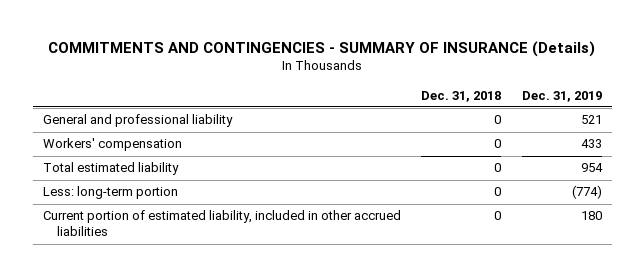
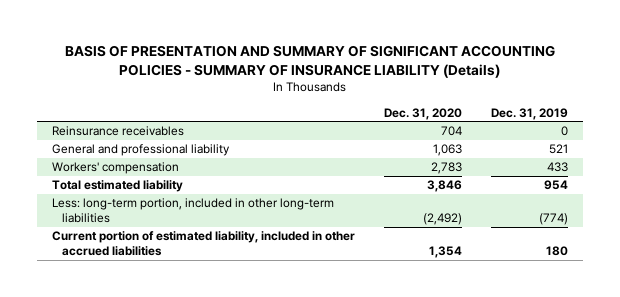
- COMMITMENTS AND CONTINGENCIES - SUMMARY OF INSURANCE (Details)
+ BASIS OF PRESENTATION AND SUMMARY OF SIGNIFICANT ACCOUNTING POLICIES - SUMMARY OF INSURANCE LIABILITY (Details)
- | Dec. 31, 2018 | Dec. 31, 2019
+ | Dec. 31, 2020 | Dec. 31, 2019
+ Reinsurance receivables | 704 | 0
- Less: long-term portion | 0 | (774)
+ Less: long-term portion, included in other long-term liabilities | (2,492) | (774)

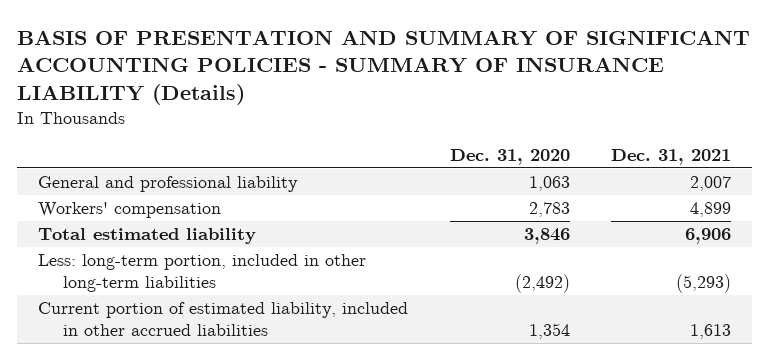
- | Dec. 31, 2020 | Dec. 31, 2019
+ | Dec. 31, 2020 | Dec. 31, 2021
- Reinsurance receivables | 704 | 0

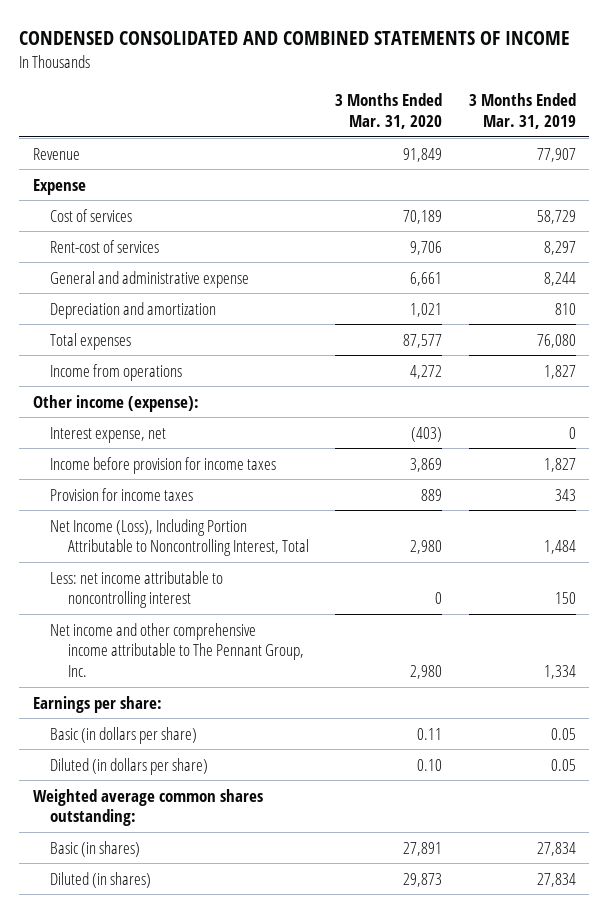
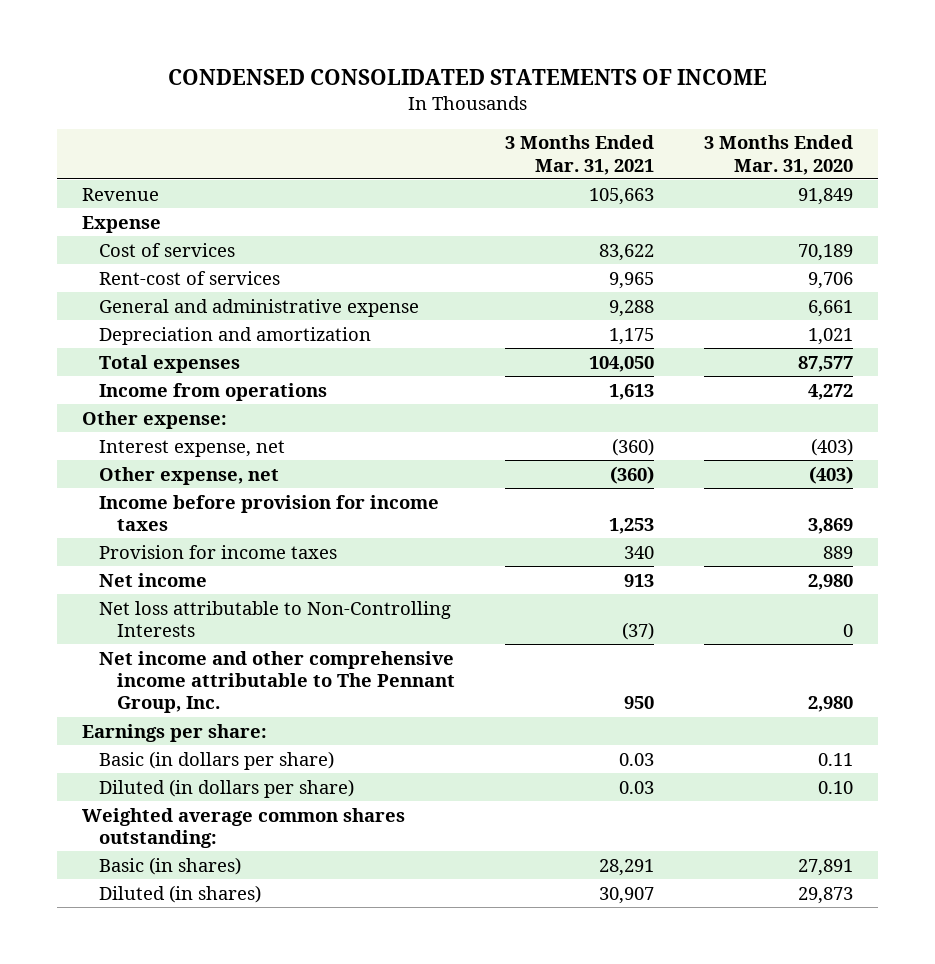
- CONDENSED CONSOLIDATED AND COMBINED STATEMENTS OF INCOME
+ CONDENSED CONSOLIDATED STATEMENTS OF INCOME
- | 3 Months Ended Mar. 31, 2020 | 3 Months Ended Mar. 31, 2019
+ | 3 Months Ended Mar. 31, 2021 | 3 Months Ended Mar. 31, 2020
- Other income (expense):
+ Other expense:
+ Other expense, net | (360) | (403)
- Net Income (Loss), Including Portion Attributable to Noncontrolling Interest, Total | 2,980 | 1,484
- Less: net income attributable to noncontrolling interest | 0 | 150
+ Net income | 913 | 2,980
+ Net loss attributable to Non-Controlling Interests | (37) | 0

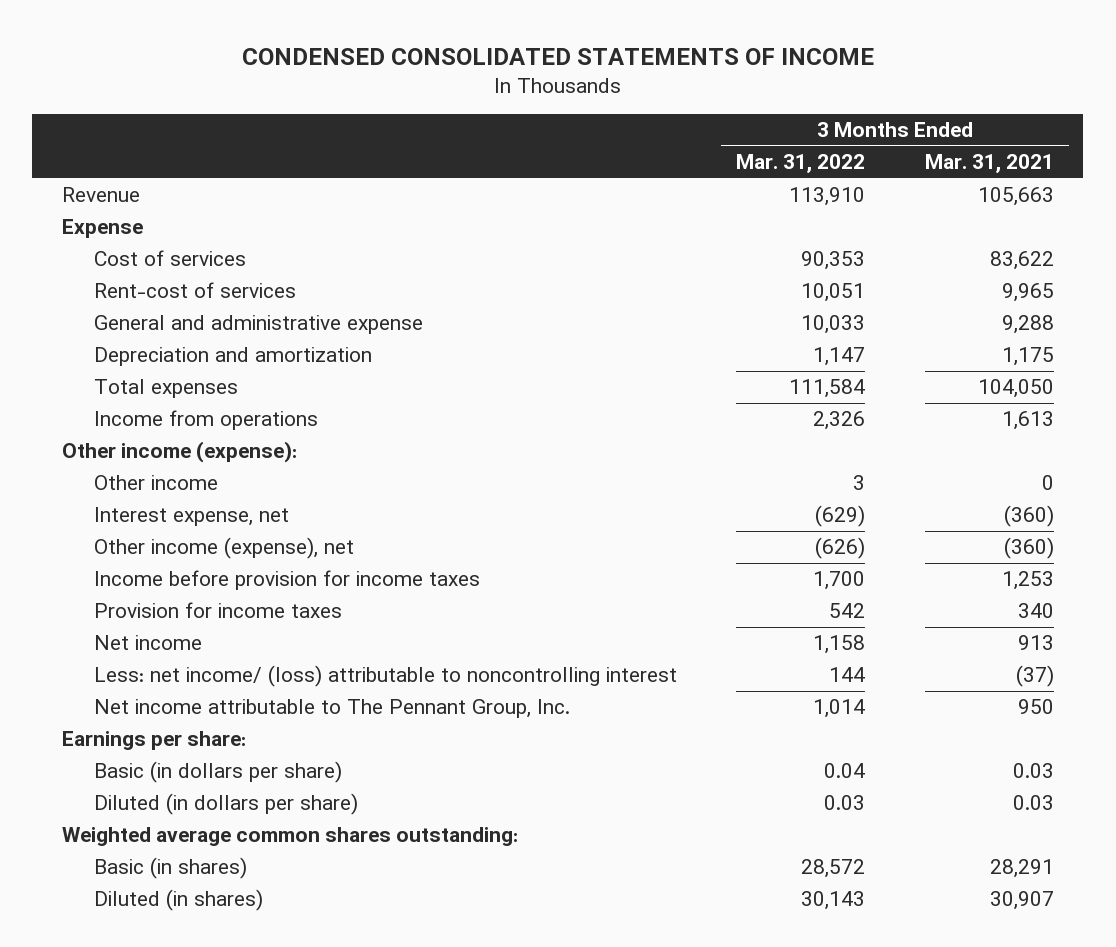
- | 3 Months Ended Mar. 31, 2021 | 3 Months Ended Mar. 31, 2020
+ | 3 Months Ended Mar. 31, 2022 | 3 Months Ended Mar. 31, 2021
- Other expense:
+ Other income (expense):
+ Other income | 3 | 0
- Other expense, net | (360) | (403)
+ Other income (expense), net | (626) | (360)
- Net loss attributable to Non-Controlling Interests | (37) | 0
- Net income and other comprehensive income attributable to The Pennant Group, Inc. | 950 | 2,980
+ Less: net income/ (loss) attributable to noncontrolling interest | 144 | (37)
+ Net income attributable to The Pennant Group, Inc. | 1,014 | 950

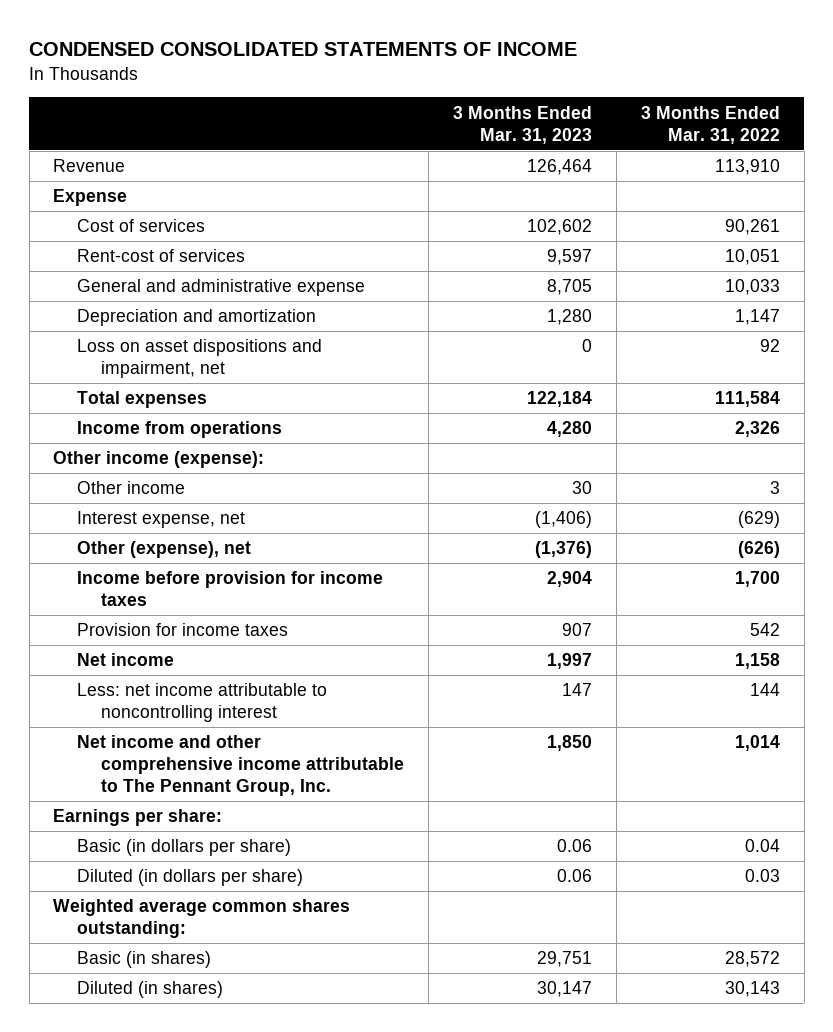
- | 3 Months Ended Mar. 31, 2022 | 3 Months Ended Mar. 31, 2021
+ | 3 Months Ended Mar. 31, 2023 | 3 Months Ended Mar. 31, 2022
- Cost of services | 90,353 | 83,622
+ Cost of services | 102,602 | 90,261
+ Loss on asset dispositions and impairment, net | 0 | 92
- Other income (expense), net | (626) | (360)
+ Other (expense), net | (1,376) | (626)
- Less: net income/ (loss) attributable to noncontrolling interest | 144 | (37)
- Net income attributable to The Pennant Group, Inc. | 1,014 | 950
+ Less: net income attributable to noncontrolling interest | 147 | 144
+ Net income and other comprehensive income attributable to The Pennant Group, Inc. | 1,850 | 1,014

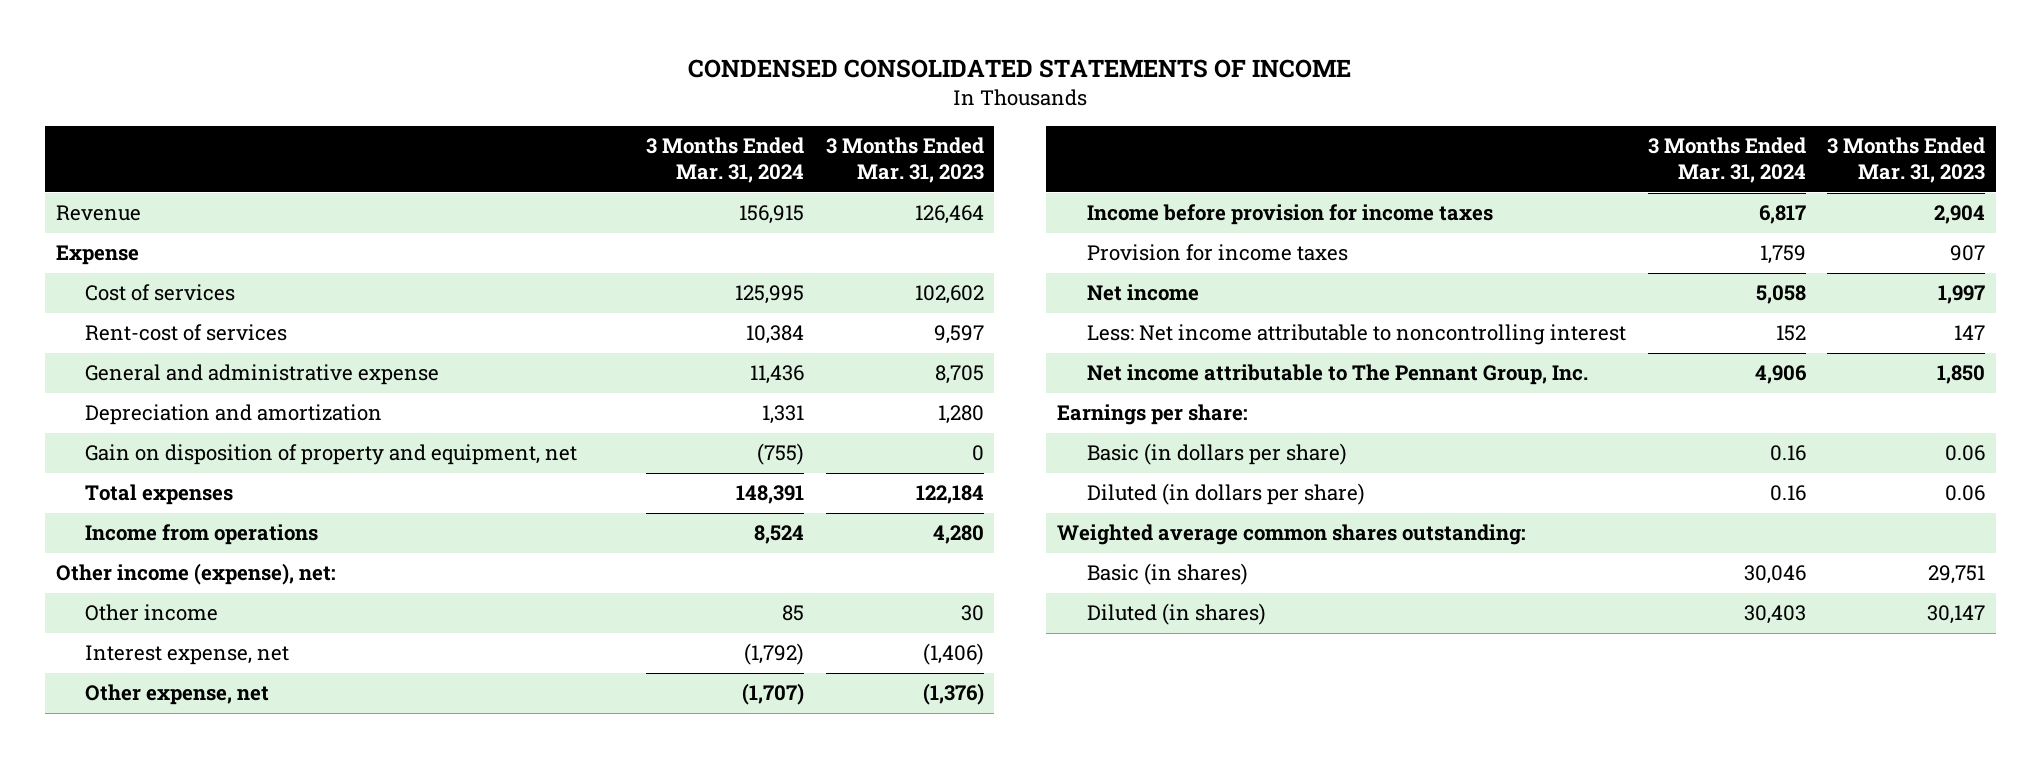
- | 3 Months Ended Mar. 31, 2023 | 3 Months Ended Mar. 31, 2022
+ | 3 Months Ended Mar. 31, 2024 | 3 Months Ended Mar. 31, 2023
- Loss on asset dispositions and impairment, net | 0 | 92
+ Gain on disposition of property and equipment, net | (755) | 0
- Other income (expense):
+ Other income (expense), net:
- Other (expense), net | (1,376) | (626)
+ Other expense, net | (1,707) | (1,376)
- Less: net income attributable to noncontrolling interest | 147 | 144
- Net income and other comprehensive income attributable to The Pennant Group, Inc. | 1,850 | 1,014
+ Less: Net income attributable to noncontrolling interest | 152 | 147
+ Net income attributable to The Pennant Group, Inc. | 4,906 | 1,850

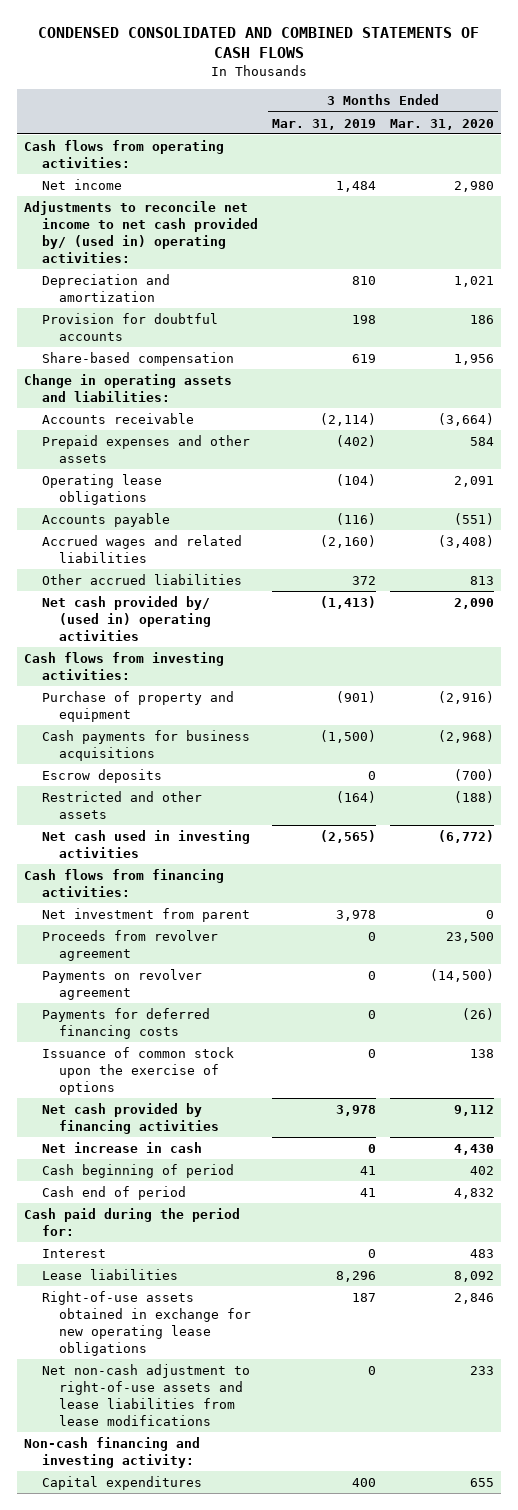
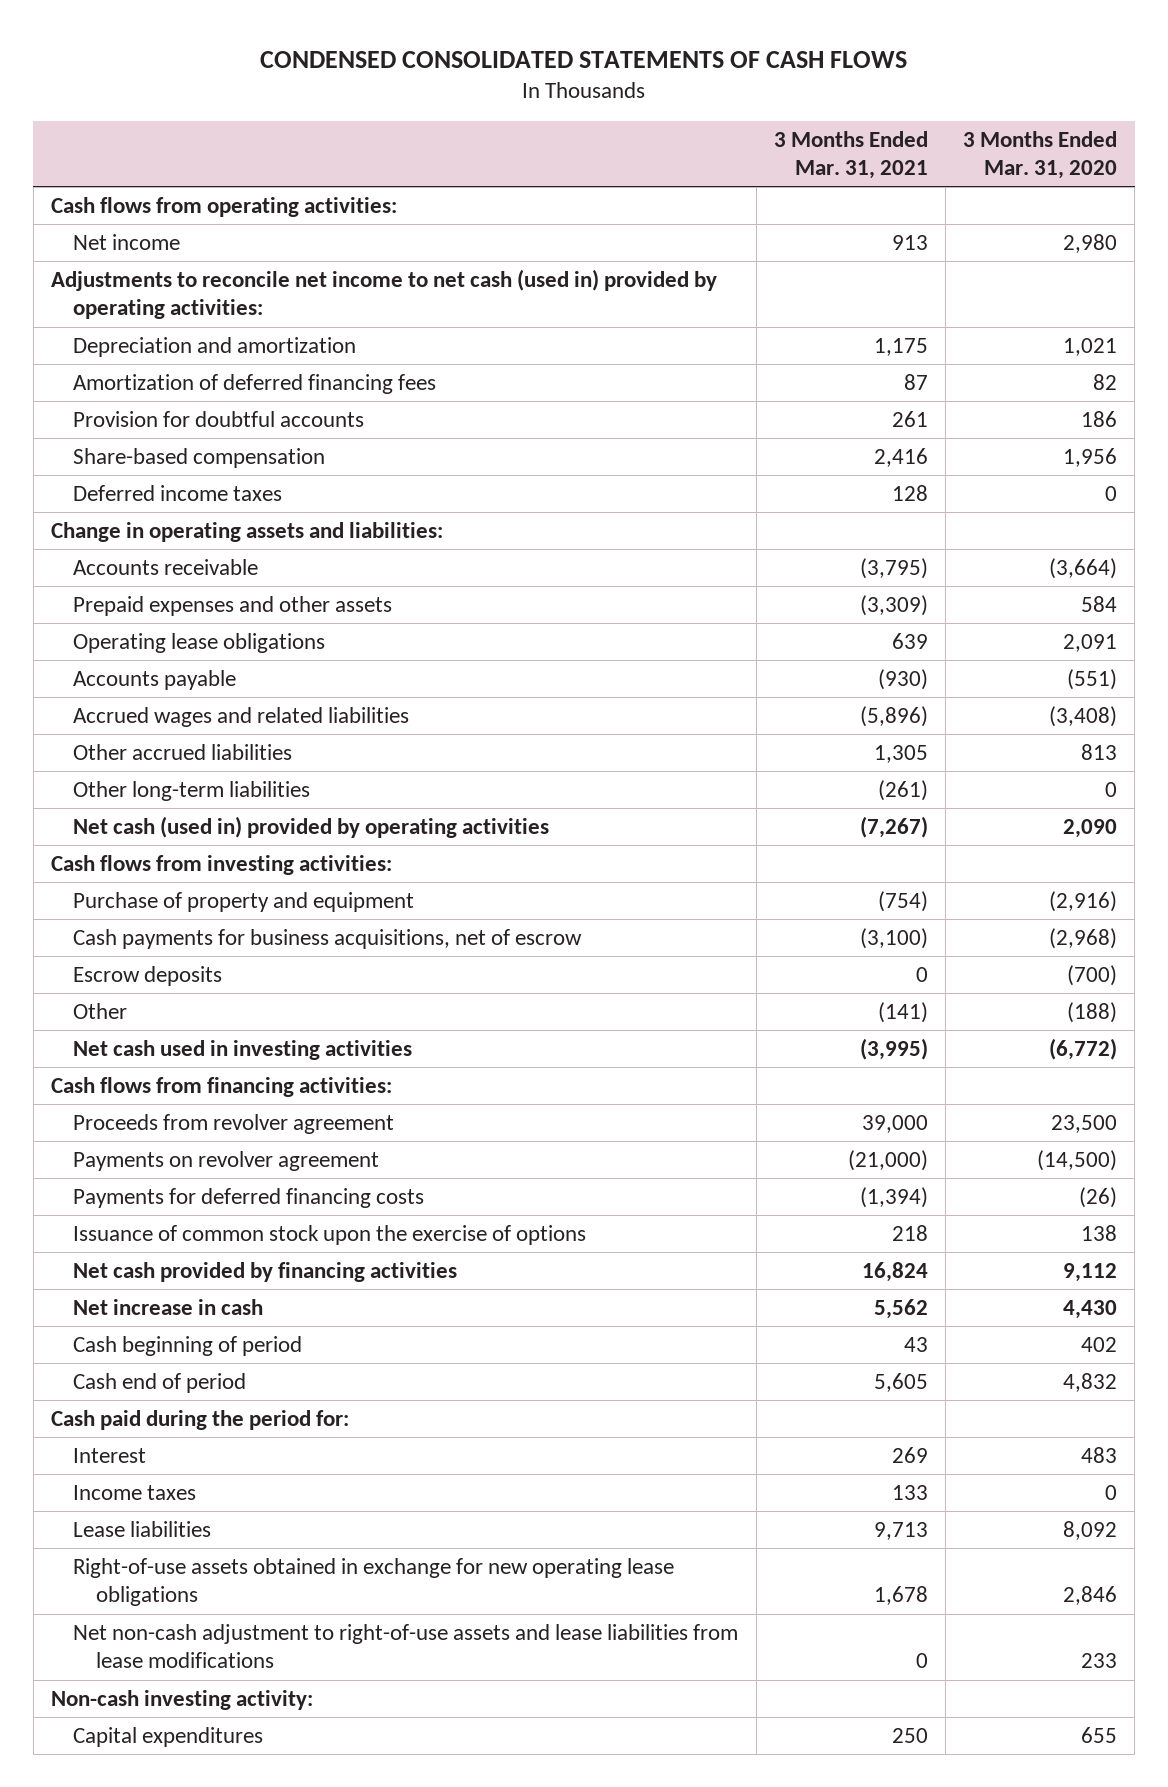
- CONDENSED CONSOLIDATED AND COMBINED STATEMENTS OF CASH FLOWS
+ CONDENSED CONSOLIDATED STATEMENTS OF CASH FLOWS
- | 3 Months Ended Mar. 31, 2019 | 3 Months Ended Mar. 31, 2020
+ | 3 Months Ended Mar. 31, 2021 | 3 Months Ended Mar. 31, 2020
- Adjustments to reconcile net income to net cash provided by/ (used in) operating activities:
+ Adjustments to reconcile net income to net cash (used in) provided by operating activities:
+ Amortization of deferred financing fees | 87 | 82
+ Deferred income taxes | 128 | 0
- Net cash provided by/ (used in) operating activities | (1,413) | 2,090
+ Other long-term liabilities | (261) | 0
+ Net cash (used in) provided by operating activities | (7,267) | 2,090
- Cash payments for business acquisitions | (1,500) | (2,968)
+ Cash payments for business acquisitions, net of escrow | (3,100) | (2,968)
- Restricted and other assets | (164) | (188)
+ Other | (141) | (188)
- Net investment from parent | 3,978 | 0
+ Income taxes | 133 | 0
- Non-cash financing and investing activity:
+ Non-cash investing activity:

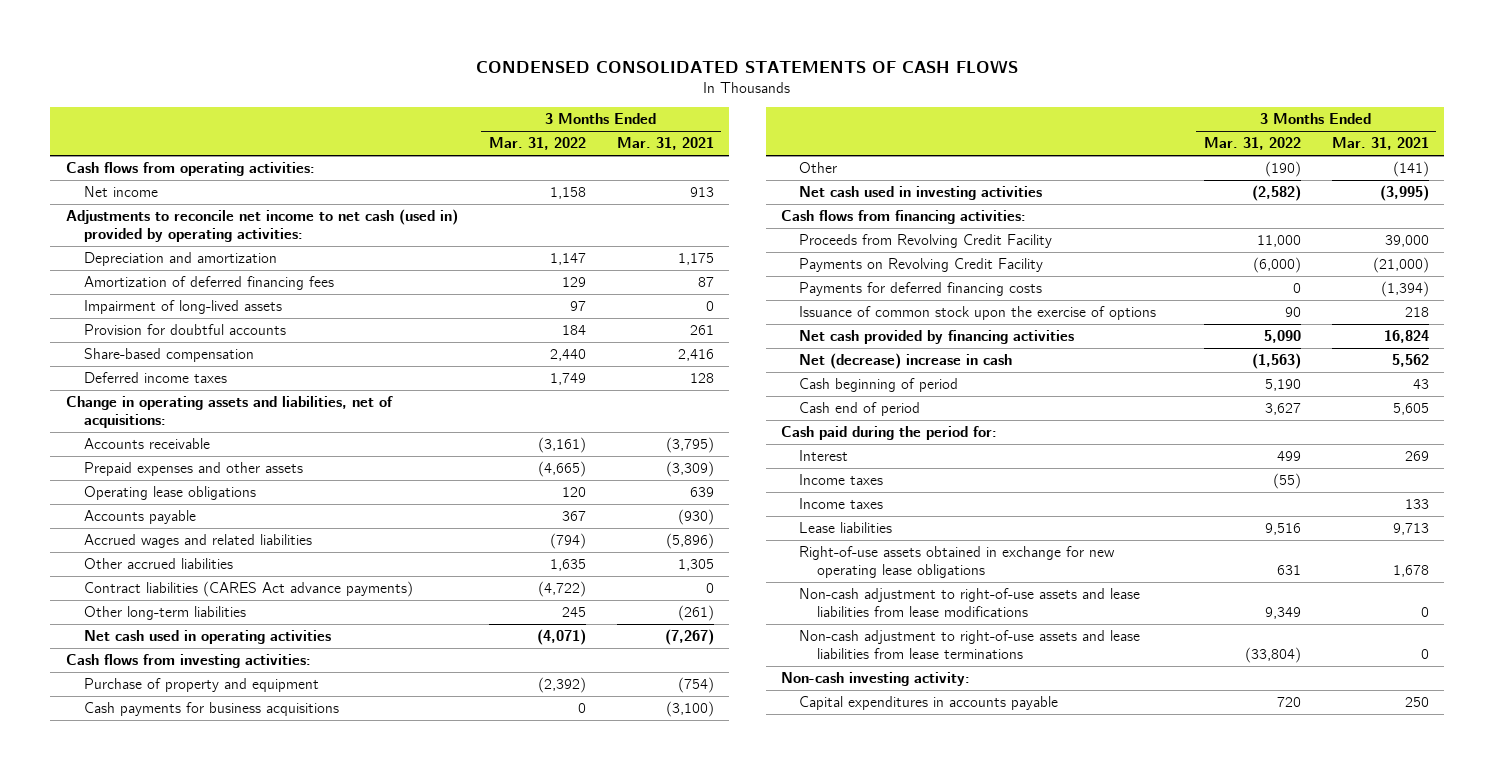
- | 3 Months Ended Mar. 31, 2021 | 3 Months Ended Mar. 31, 2020
+ | 3 Months Ended Mar. 31, 2022 | 3 Months Ended Mar. 31, 2021
+ Impairment of long-lived assets | 97 | 0
- Change in operating assets and liabilities:
+ Change in operating assets and liabilities, net of acquisitions:
+ Contract liabilities (CARES Act advance payments) | (4,722) | 0
- Net cash (used in) provided by operating activities | (7,267) | 2,090
+ Net cash used in operating activities | (4,071) | (7,267)
- Cash payments for business acquisitions, net of escrow | (3,100) | (2,968)
- Escrow deposits | 0 | (700)
+ Cash payments for business acquisitions | 0 | (3,100)
- Proceeds from revolver agreement | 39,000 | 23,500
- Payments on revolver agreement | (21,000) | (14,500)
+ Proceeds from Revolving Credit Facility | 11,000 | 39,000
+ Payments on Revolving Credit Facility | (6,000) | (21,000)
- Net increase in cash | 5,562 | 4,430
+ Net (decrease) increase in cash | (1,563) | 5,562
+ Income taxes | (55) |
- Net non-cash adjustment to right-of-use assets and lease liabilities from lease modifications | 0 | 233
+ Non-cash adjustment to right-of-use assets and lease liabilities from lease modifications | 9,349 | 0
+ Non-cash adjustment to right-of-use assets and lease liabilities from lease terminations | (33,804) | 0
- Capital expenditures | 250 | 655
+ Capital expenditures in accounts payable | 720 | 250

